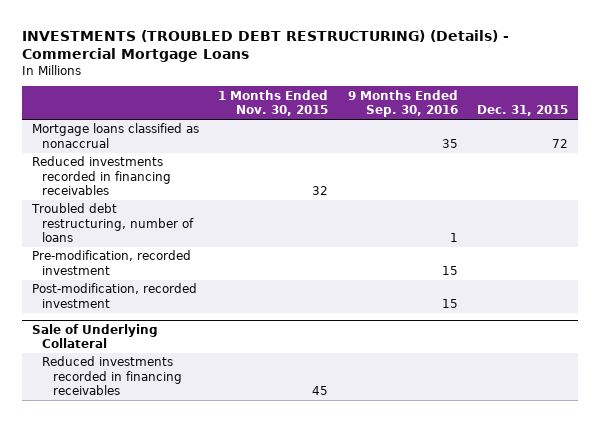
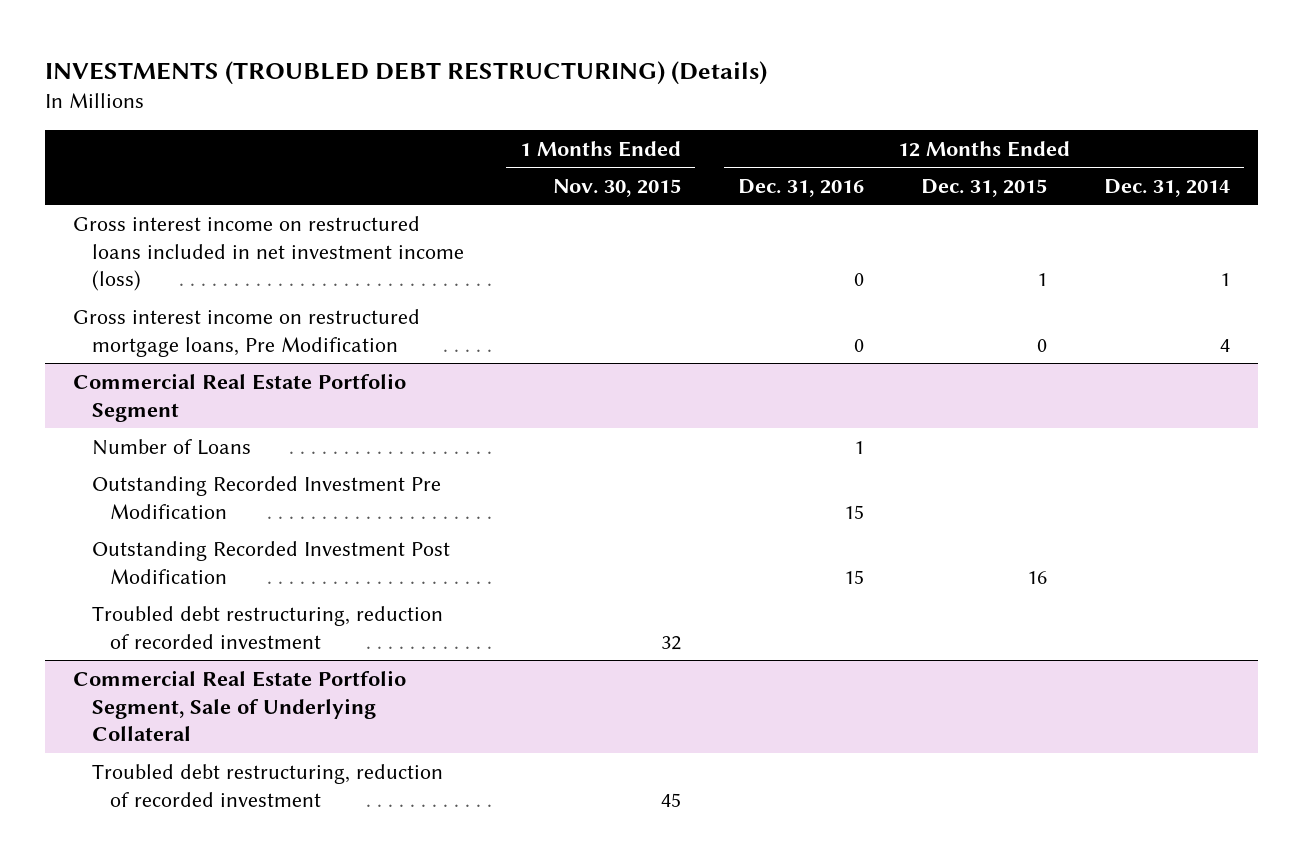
- INVESTMENTS (TROUBLED DEBT RESTRUCTURING) (Details) - Commercial Mortgage Loans
+ INVESTMENTS (TROUBLED DEBT RESTRUCTURING) (Details)
- | 1 Months Ended Nov. 30, 2015 | 9 Months Ended Sep. 30, 2016 | Dec. 31, 2015
+ | 1 Months Ended Nov. 30, 2015 | 12 Months Ended Dec. 31, 2016 | 12 Months Ended Dec. 31, 2015 | 12 Months Ended Dec. 31, 2014
- Mortgage loans classified as nonaccrual | | 35 | 72
- Reduced investments recorded in financing receivables | 32 | |
- Troubled debt restructuring, number of loans | | 1 |
- Pre-modification, recorded investment | | 15 |
- Post-modification, recorded investment | | 15 |
- Sale of Underlying Collateral
- Reduced investments recorded in financing receivables | 45 | |
+ Gross interest income on restructured loans included in net investment income (loss) | | 0 | 1 | 1
+ Gross interest income on restructured mortgage loans, Pre Modification | | 0 | 0 | 4
+ Commercial Real Estate Portfolio Segment
+ Number of Loans | | 1 | |
+ Outstanding Recorded Investment Pre Modification | | 15 | |
+ Outstanding Recorded Investment Post Modification | | 15 | 16 |
+ Troubled debt restructuring, reduction of recorded investment | 32 | | |
+ Commercial Real Estate Portfolio Segment, Sale of Underlying Collateral
+ Troubled debt restructuring, reduction of recorded investment | 45 | | |

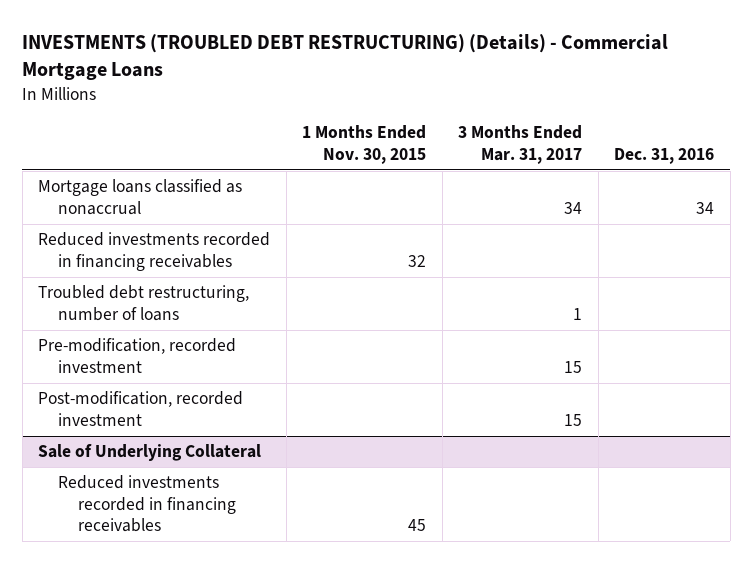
- INVESTMENTS (TROUBLED DEBT RESTRUCTURING) (Details)
+ INVESTMENTS (TROUBLED DEBT RESTRUCTURING) (Details) - Commercial Mortgage Loans
- | 1 Months Ended Nov. 30, 2015 | 12 Months Ended Dec. 31, 2016 | 12 Months Ended Dec. 31, 2015 | 12 Months Ended Dec. 31, 2014
+ | 1 Months Ended Nov. 30, 2015 | 3 Months Ended Mar. 31, 2017 | Dec. 31, 2016
- Gross interest income on restructured loans included in net investment income (loss) | | 0 | 1 | 1
- Gross interest income on restructured mortgage loans, Pre Modification | | 0 | 0 | 4
- Commercial Real Estate Portfolio Segment
- Number of Loans | | 1 | |
- Outstanding Recorded Investment Pre Modification | | 15 | |
- Outstanding Recorded Investment Post Modification | | 15 | 16 |
- Troubled debt restructuring, reduction of recorded investment | 32 | | |
- Commercial Real Estate Portfolio Segment, Sale of Underlying Collateral
- Troubled debt restructuring, reduction of recorded investment | 45 | | |
+ Mortgage loans classified as nonaccrual | | 34 | 34
+ Reduced investments recorded in financing receivables | 32 | |
+ Troubled debt restructuring, number of loans | | 1 |
+ Pre-modification, recorded investment | | 15 |
+ Post-modification, recorded investment | | 15 |
+ Sale of Underlying Collateral
+ Reduced investments recorded in financing receivables | 45 | |

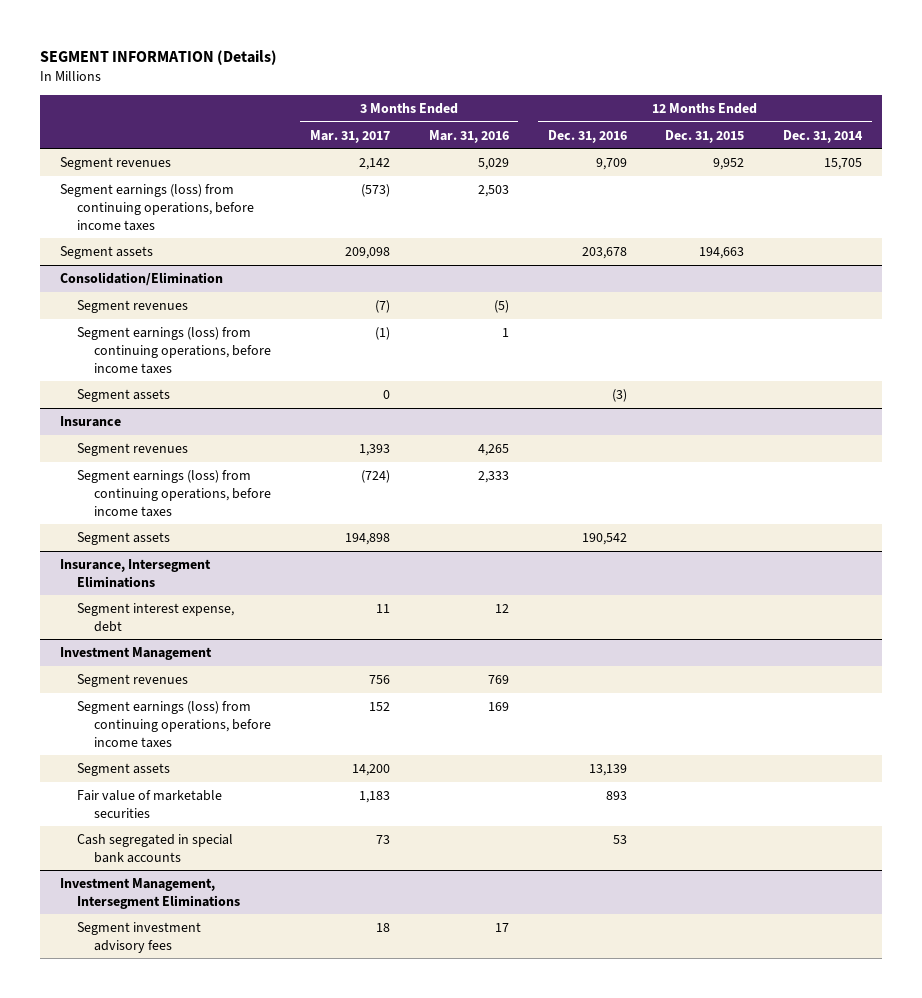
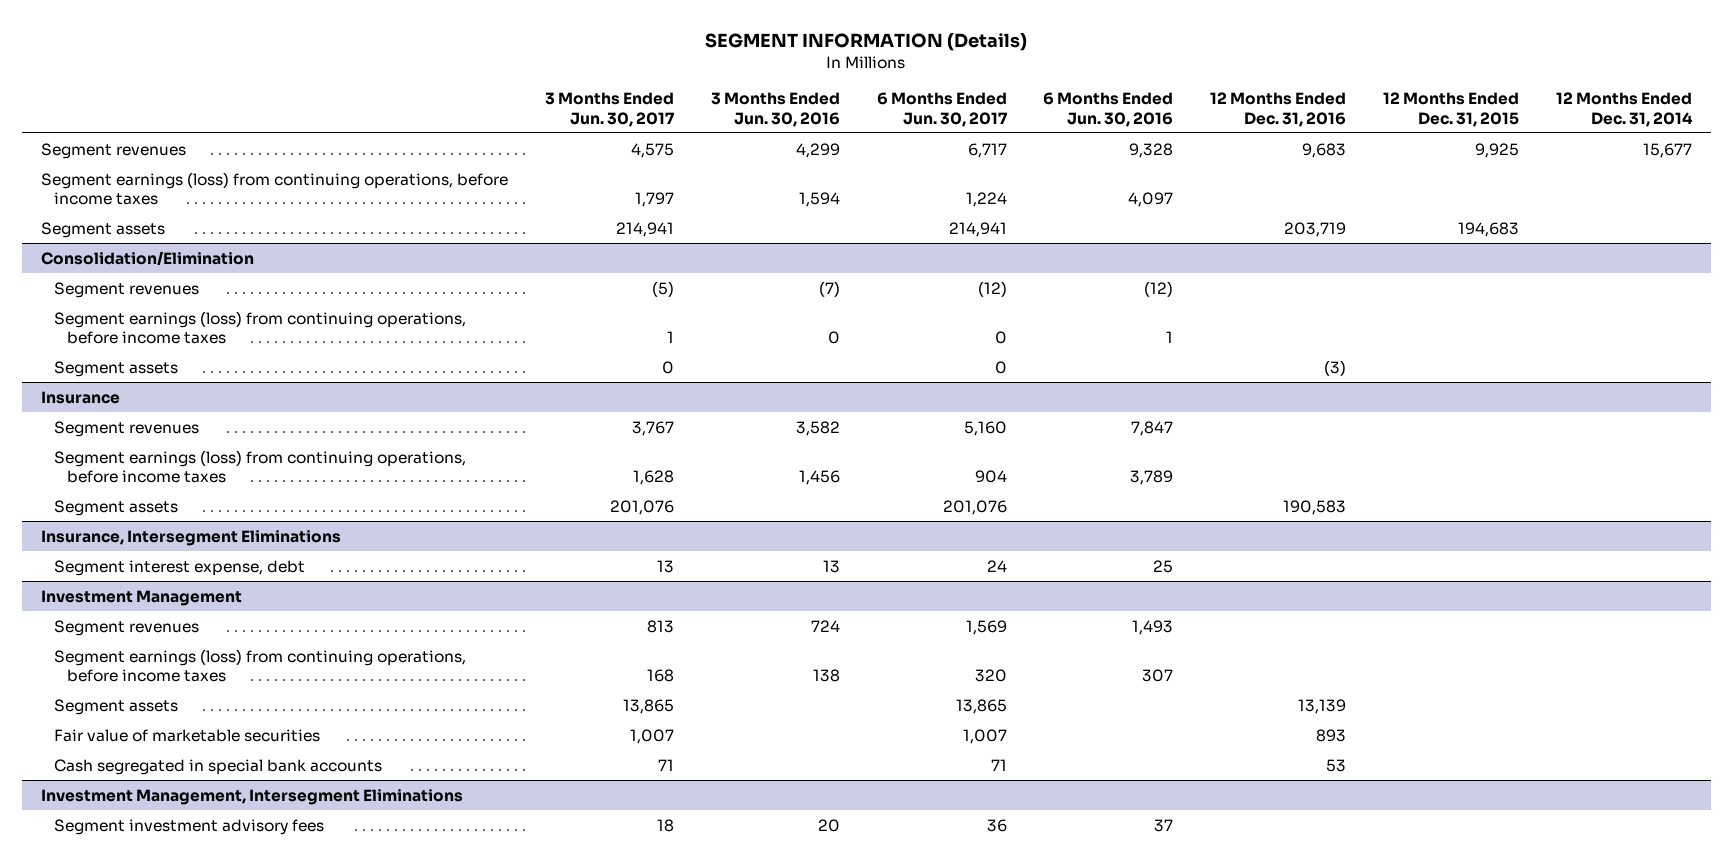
- | 3 Months Ended Mar. 31, 2017 | 3 Months Ended Mar. 31, 2016 | 12 Months Ended Dec. 31, 2016 | 12 Months Ended Dec. 31, 2015 | 12 Months Ended Dec. 31, 2014
+ | 3 Months Ended Jun. 30, 2017 | 3 Months Ended Jun. 30, 2016 | 6 Months Ended Jun. 30, 2017 | 6 Months Ended Jun. 30, 2016 | 12 Months Ended Dec. 31, 2016 | 12 Months Ended Dec. 31, 2015 | 12 Months Ended Dec. 31, 2014
- Segment revenues | 2,142 | 5,029 | 9,709 | 9,952 | 15,705
+ Segment revenues | 4,575 | 4,299 | 6,717 | 9,328 | 9,683 | 9,925 | 15,677
- Segment assets | 209,098 | | 203,678 | 194,663 |
+ Segment assets | 214,941 | | 214,941 | | 203,719 | 194,683 |
@ Insurance
- Segment assets | 194,898 | | 190,542 | |
+ Segment assets | 201,076 | | 201,076 | | 190,583 | |

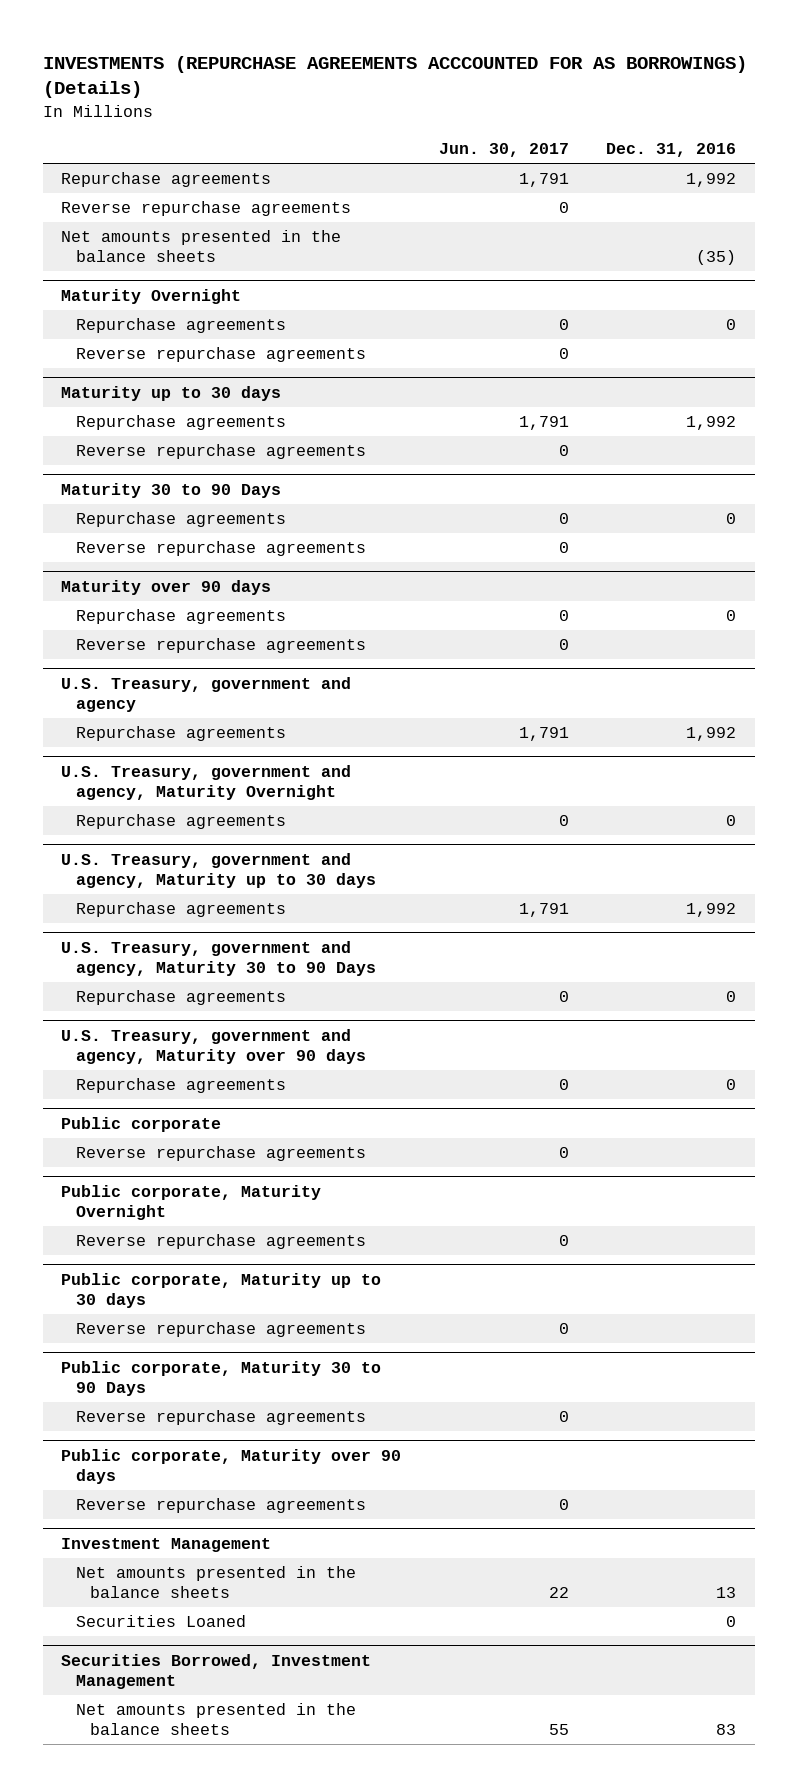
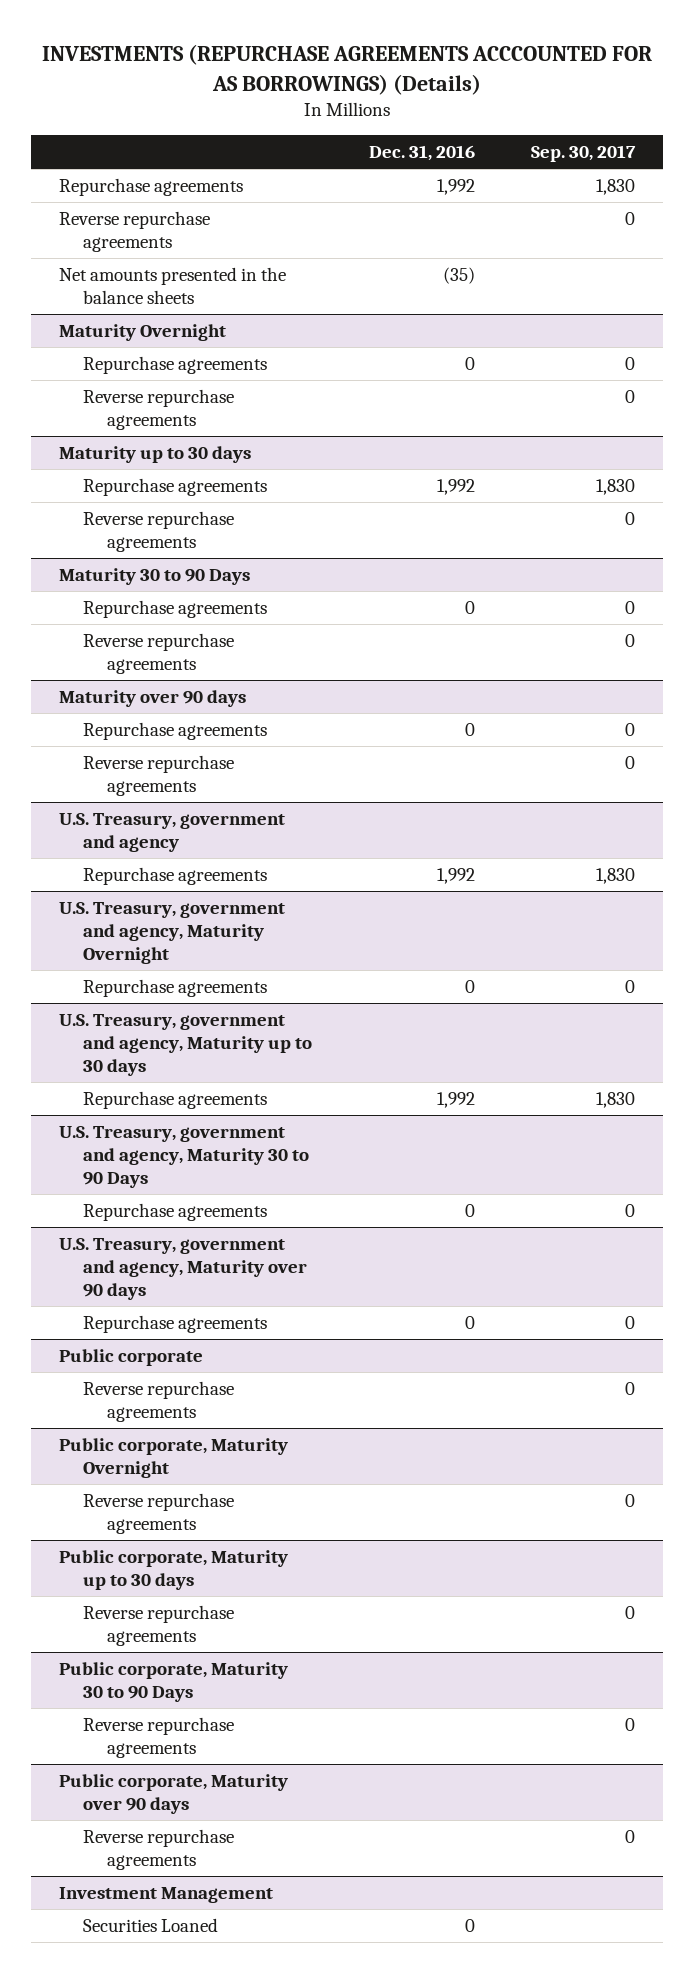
- | Jun. 30, 2017 | Dec. 31, 2016
+ | Dec. 31, 2016 | Sep. 30, 2017
@ Investment Management
- Net amounts presented in the balance sheets | 22 | 13
- Securities Borrowed, Investment Management
- Net amounts presented in the balance sheets | 55 | 83

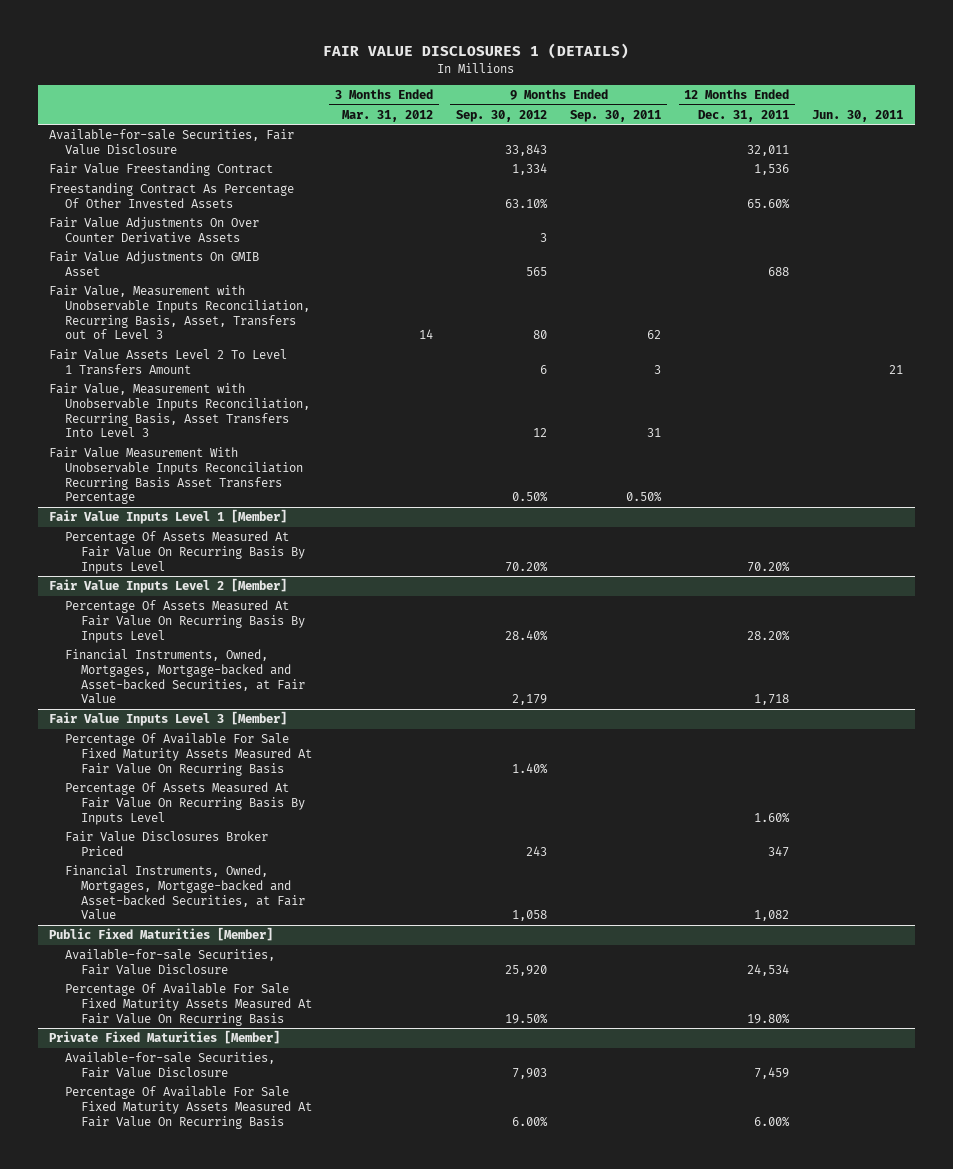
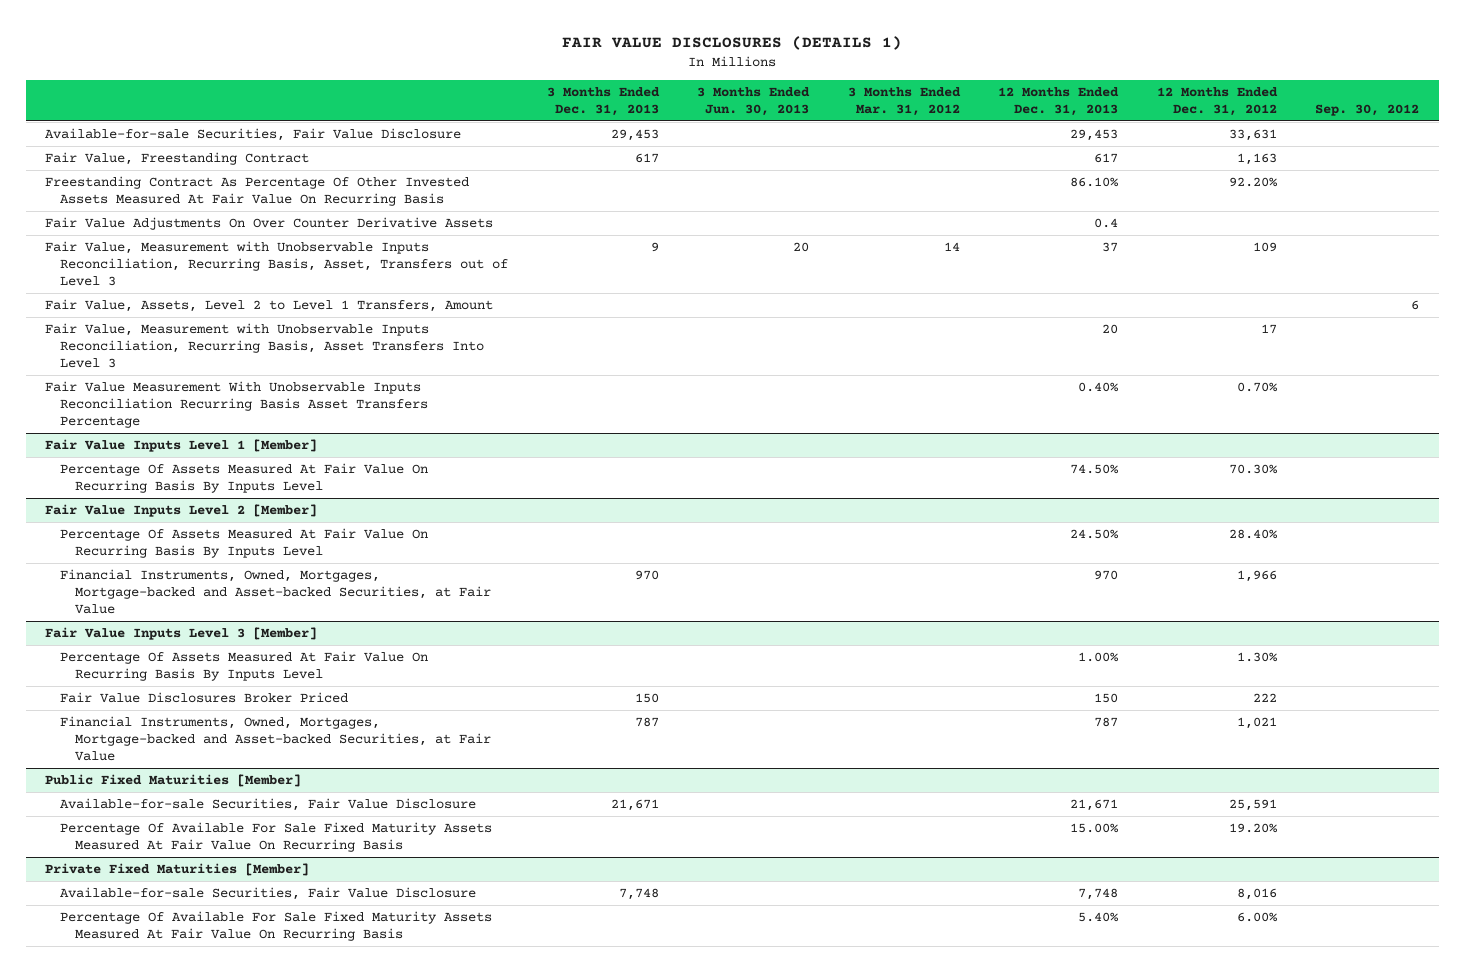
- FAIR VALUE DISCLOSURES 1 (DETAILS)
+ FAIR VALUE DISCLOSURES (DETAILS 1)
- | 3 Months Ended Mar. 31, 2012 | 9 Months Ended Sep. 30, 2012 | 9 Months Ended Sep. 30, 2011 | 12 Months Ended Dec. 31, 2011 | Jun. 30, 2011
+ | 3 Months Ended Dec. 31, 2013 | 3 Months Ended Jun. 30, 2013 | 3 Months Ended Mar. 31, 2012 | 12 Months Ended Dec. 31, 2013 | 12 Months Ended Dec. 31, 2012 | Sep. 30, 2012
- Fair Value Freestanding Contract | | 1,334 | | 1,536 |
- Freestanding Contract As Percentage Of Other Invested Assets | | 63.10% | | 65.60% |
+ Fair Value, Freestanding Contract | 617 | | | 617 | 1,163 |
+ Freestanding Contract As Percentage Of Other Invested Assets Measured At Fair Value On Recurring Basis | | | | 86.10% | 92.20% |
- Fair Value Adjustments On GMIB Asset | | 565 | | 688 |
- Fair Value Assets Level 2 To Level 1 Transfers Amount | | 6 | 3 | | 21
+ Fair Value, Assets, Level 2 to Level 1 Transfers, Amount | | | | | | 6
@ Fair Value Inputs Level 3 [Member]
- Percentage Of Available For Sale Fixed Maturity Assets Measured At Fair Value On Recurring Basis | | 1.40% | | |

